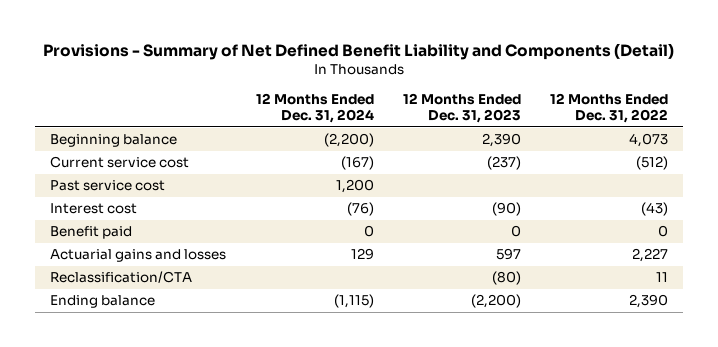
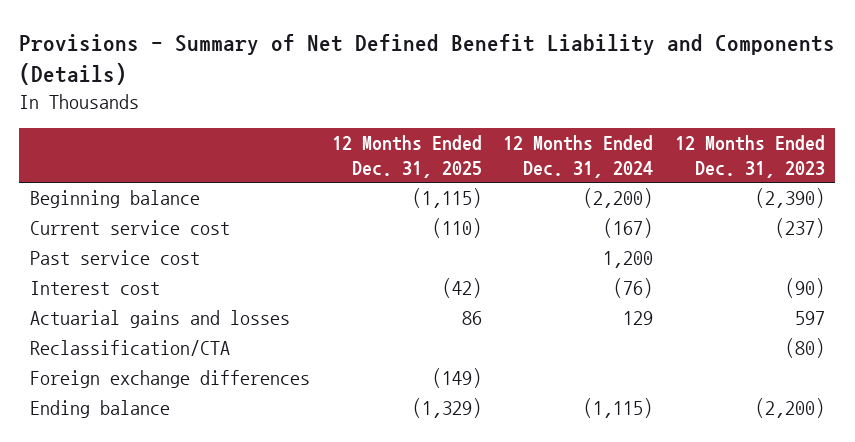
- Provisions - Summary of Net Defined Benefit Liability and Components (Detail)
+ Provisions - Summary of Net Defined Benefit Liability and Components (Details)
- | 12 Months Ended Dec. 31, 2024 | 12 Months Ended Dec. 31, 2023 | 12 Months Ended Dec. 31, 2022
+ | 12 Months Ended Dec. 31, 2025 | 12 Months Ended Dec. 31, 2024 | 12 Months Ended Dec. 31, 2023
- Beginning balance | (2,200) | 2,390 | 4,073
+ Beginning balance | (1,115) | (2,200) | (2,390)
- Benefit paid | 0 | 0 | 0
+ Foreign exchange differences | (149) | |

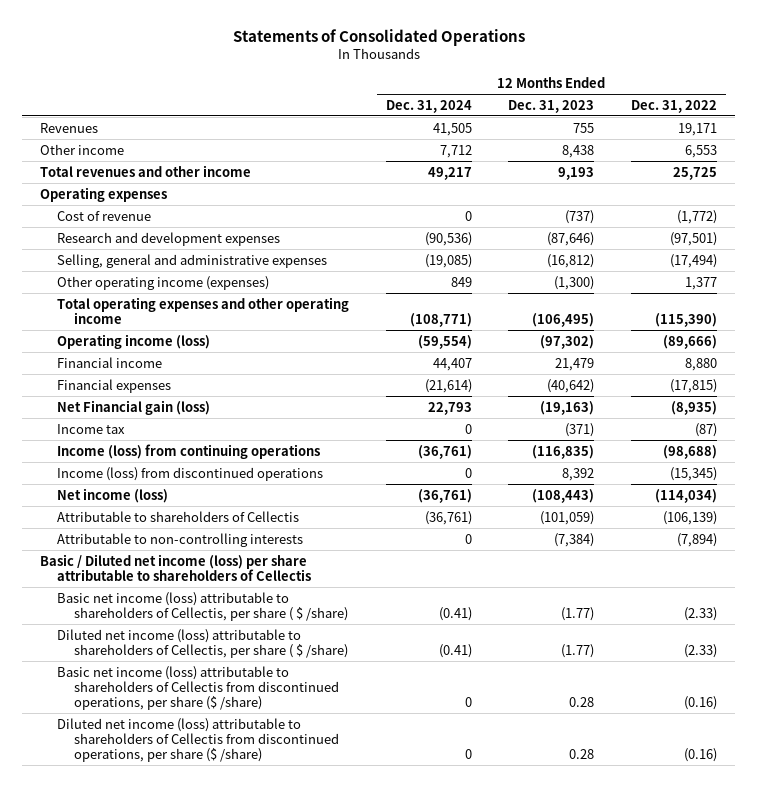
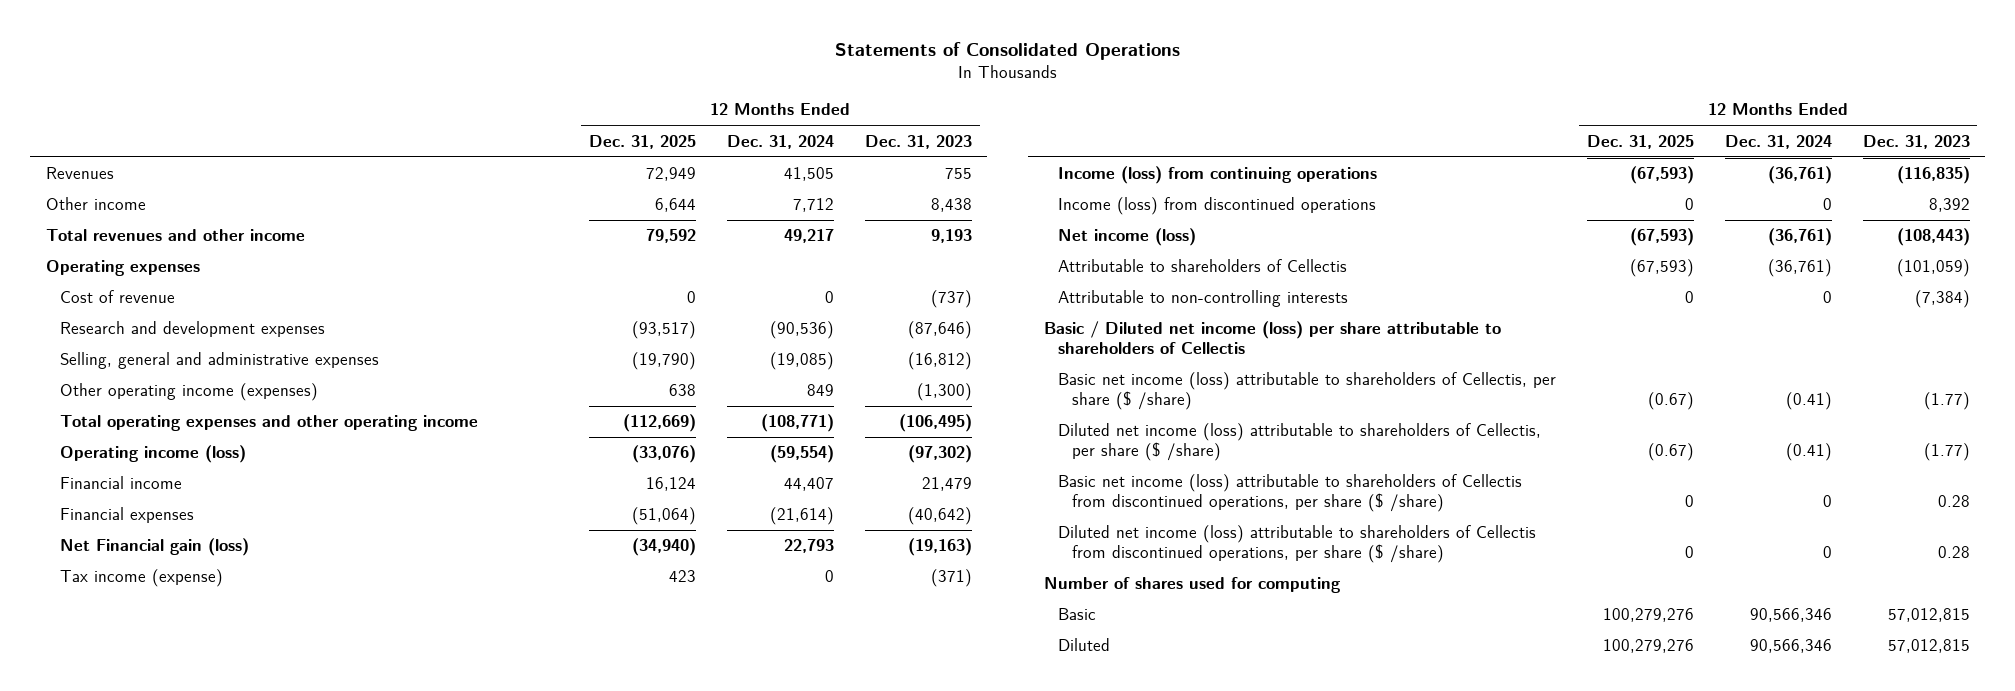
- | 12 Months Ended Dec. 31, 2024 | 12 Months Ended Dec. 31, 2023 | 12 Months Ended Dec. 31, 2022
+ | 12 Months Ended Dec. 31, 2025 | 12 Months Ended Dec. 31, 2024 | 12 Months Ended Dec. 31, 2023
- Income tax | 0 | (371) | (87)
+ Tax income (expense) | 423 | 0 | (371)
- Basic net income (loss) attributable to shareholders of Cellectis, per share ( $ /share) | (0.41) | (1.77) | (2.33)
- Diluted net income (loss) attributable to shareholders of Cellectis, per share ( $ /share) | (0.41) | (1.77) | (2.33)
+ Basic net income (loss) attributable to shareholders of Cellectis, per share ($ /share) | (0.67) | (0.41) | (1.77)
+ Diluted net income (loss) attributable to shareholders of Cellectis, per share ($ /share) | (0.67) | (0.41) | (1.77)
+ Number of shares used for computing
+ Basic | 100,279,276 | 90,566,346 | 57,012,815
+ Diluted | 100,279,276 | 90,566,346 | 57,012,815

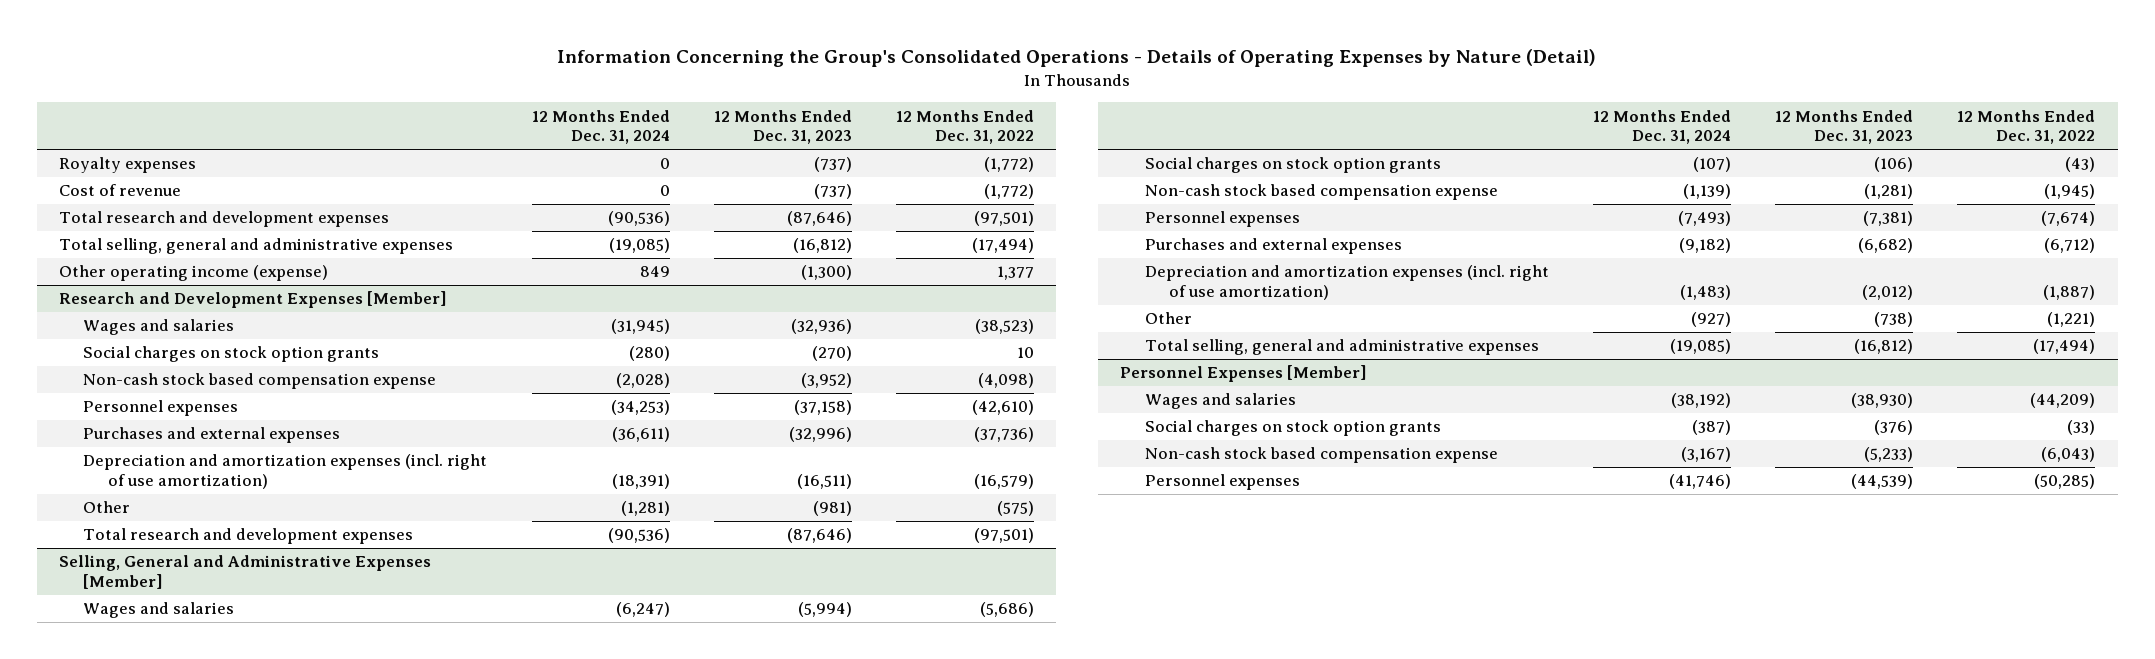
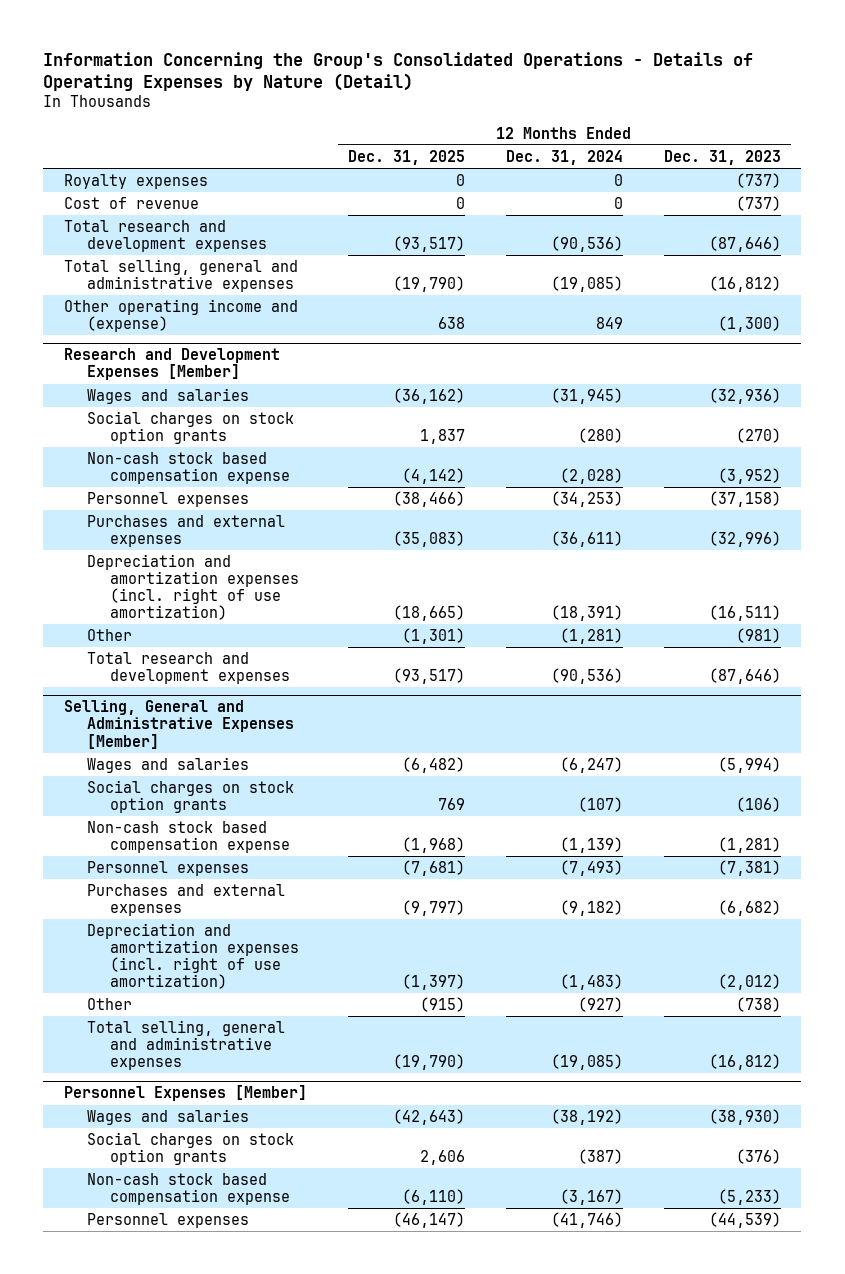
- | 12 Months Ended Dec. 31, 2024 | 12 Months Ended Dec. 31, 2023 | 12 Months Ended Dec. 31, 2022
+ | 12 Months Ended Dec. 31, 2025 | 12 Months Ended Dec. 31, 2024 | 12 Months Ended Dec. 31, 2023
- Other operating income (expense) | 849 | (1,300) | 1,377
+ Other operating income and (expense) | 638 | 849 | (1,300)

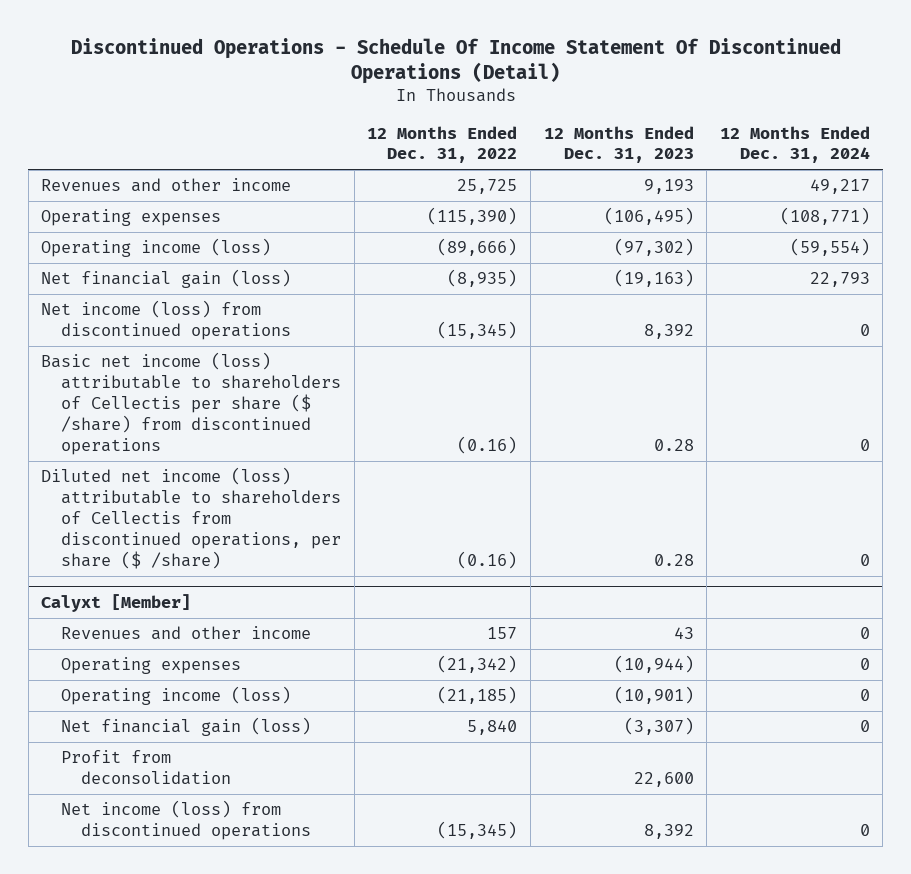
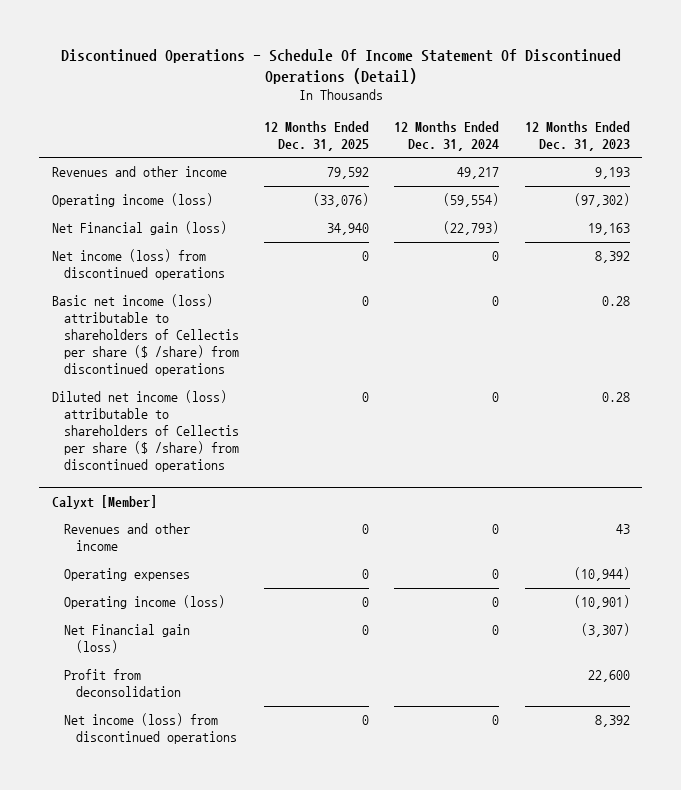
- | 12 Months Ended Dec. 31, 2022 | 12 Months Ended Dec. 31, 2023 | 12 Months Ended Dec. 31, 2024
+ | 12 Months Ended Dec. 31, 2025 | 12 Months Ended Dec. 31, 2024 | 12 Months Ended Dec. 31, 2023
- Operating expenses | (115,390) | (106,495) | (108,771)
- Net financial gain (loss) | (8,935) | (19,163) | 22,793
+ Net Financial gain (loss) | 34,940 | (22,793) | 19,163
- Diluted net income (loss) attributable to shareholders of Cellectis from discontinued operations, per share ($ /share) | (0.16) | 0.28 | 0
+ Diluted net income (loss) attributable to shareholders of Cellectis per share ($ /share) from discontinued operations | 0 | 0 | 0.28
@ Calyxt [Member]
- Net financial gain (loss) | 5,840 | (3,307) | 0
+ Net Financial gain (loss) | 0 | 0 | (3,307)

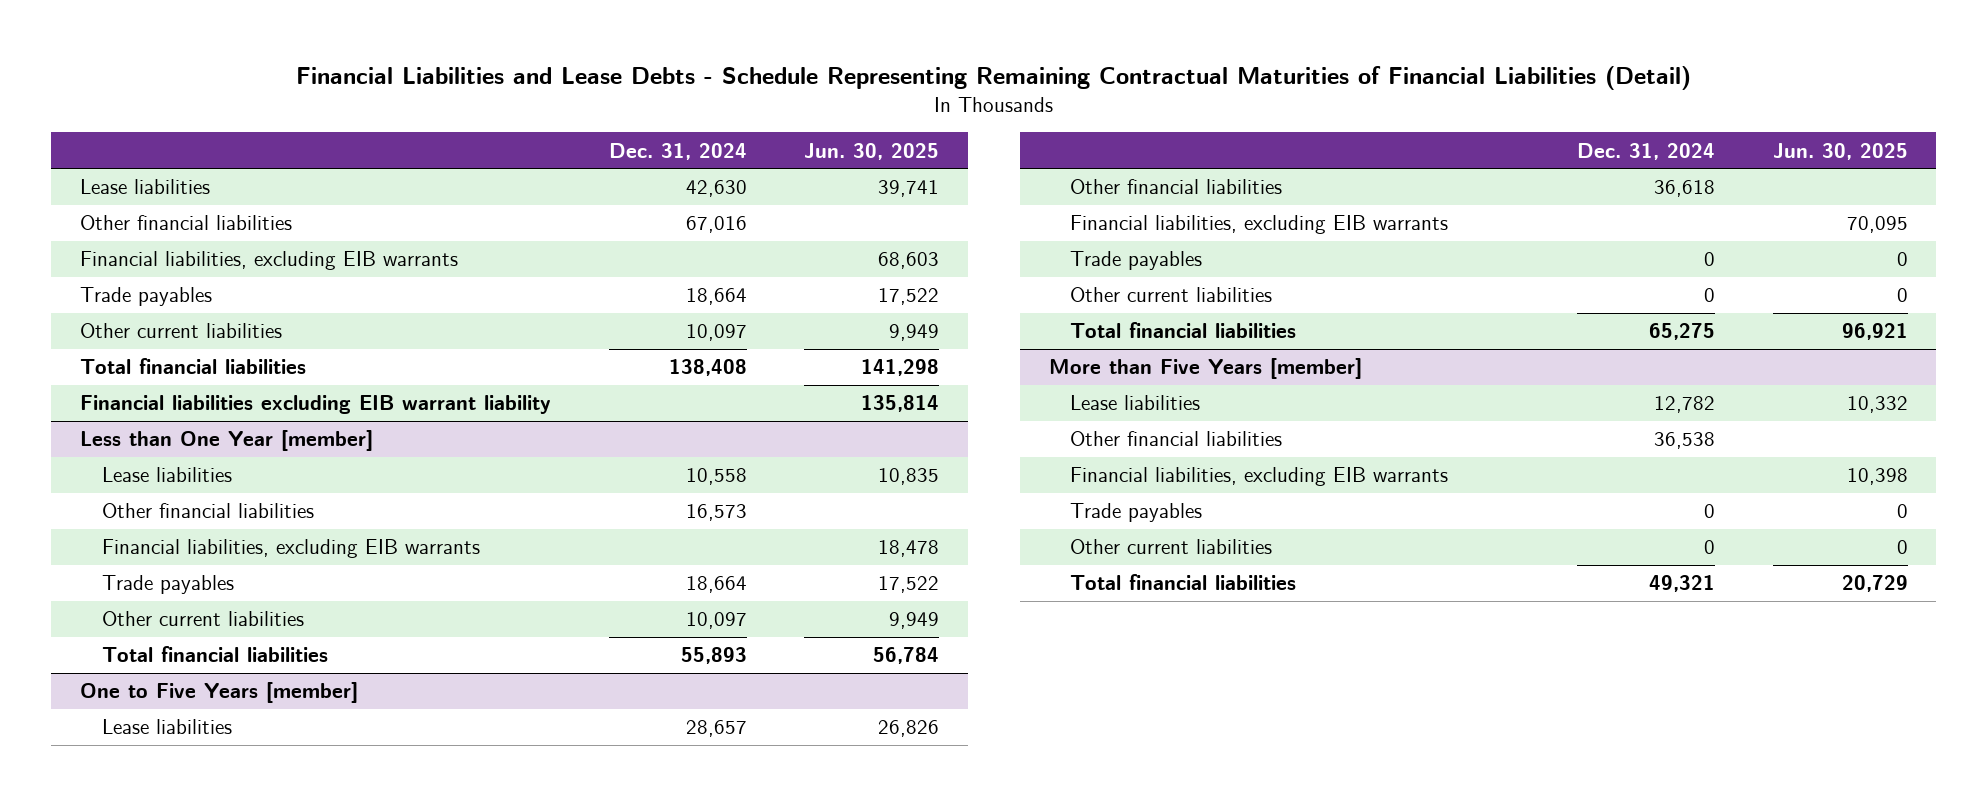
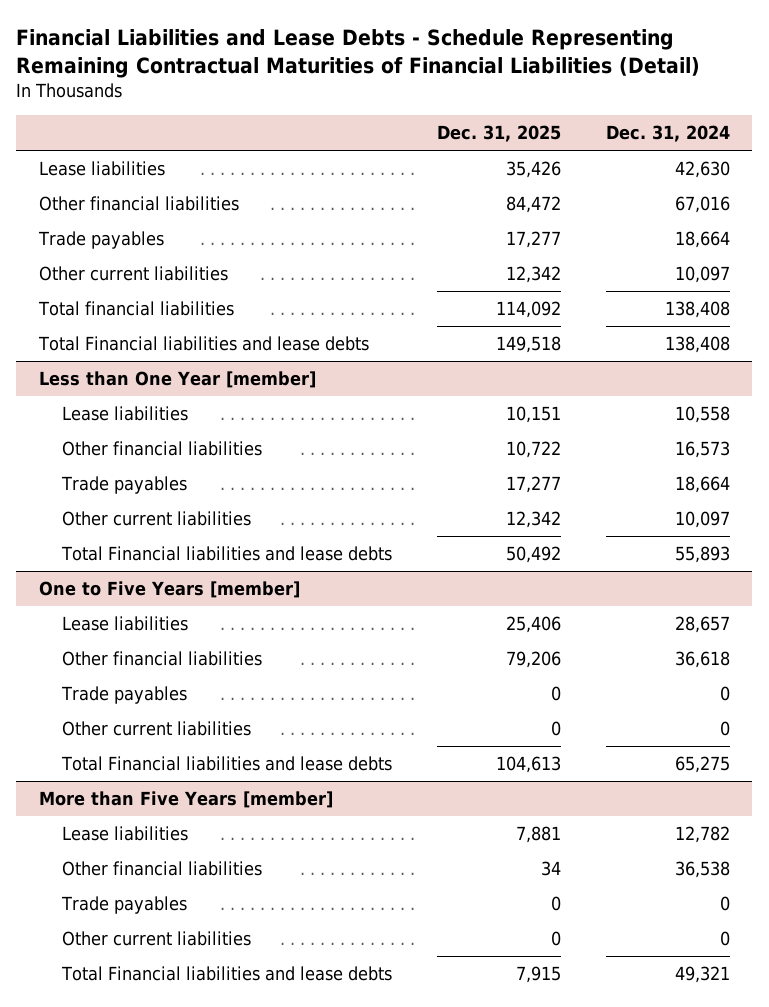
- | Dec. 31, 2024 | Jun. 30, 2025
+ | Dec. 31, 2025 | Dec. 31, 2024
- Financial liabilities, excluding EIB warrants | | 68,603
- Financial liabilities excluding EIB warrant liability | | 135,814
+ Total Financial liabilities and lease debts | 149,518 | 138,408
@ Less than One Year [member]
- Financial liabilities, excluding EIB warrants | | 18,478
- Total financial liabilities | 55,893 | 56,784
+ Total Financial liabilities and lease debts | 50,492 | 55,893
@ One to Five Years [member]
- Financial liabilities, excluding EIB warrants | | 70,095
- Total financial liabilities | 65,275 | 96,921
+ Total Financial liabilities and lease debts | 104,613 | 65,275
@ More than Five Years [member]
- Financial liabilities, excluding EIB warrants | | 10,398
- Total financial liabilities | 49,321 | 20,729
+ Total Financial liabilities and lease debts | 7,915 | 49,321

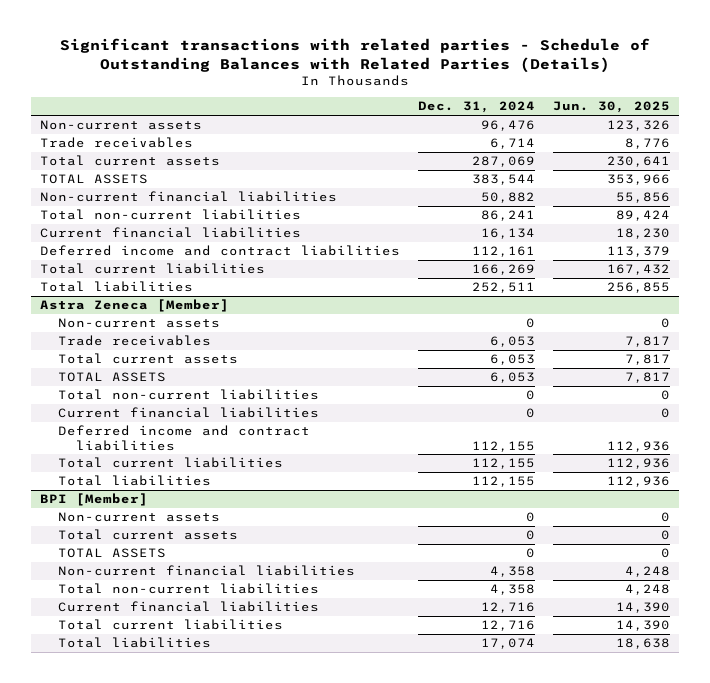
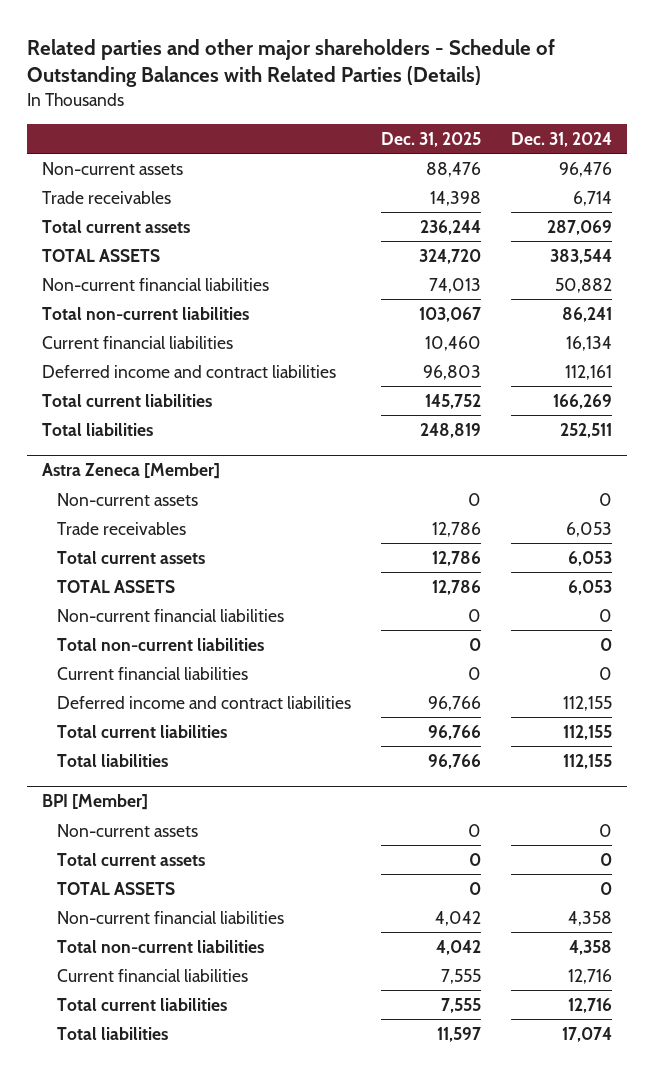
- Significant transactions with related parties - Schedule of Outstanding Balances with Related Parties (Details)
+ Related parties and other major shareholders - Schedule of Outstanding Balances with Related Parties (Details)
- | Dec. 31, 2024 | Jun. 30, 2025
+ | Dec. 31, 2025 | Dec. 31, 2024
@ Astra Zeneca [Member]
+ Non-current financial liabilities | 0 | 0

